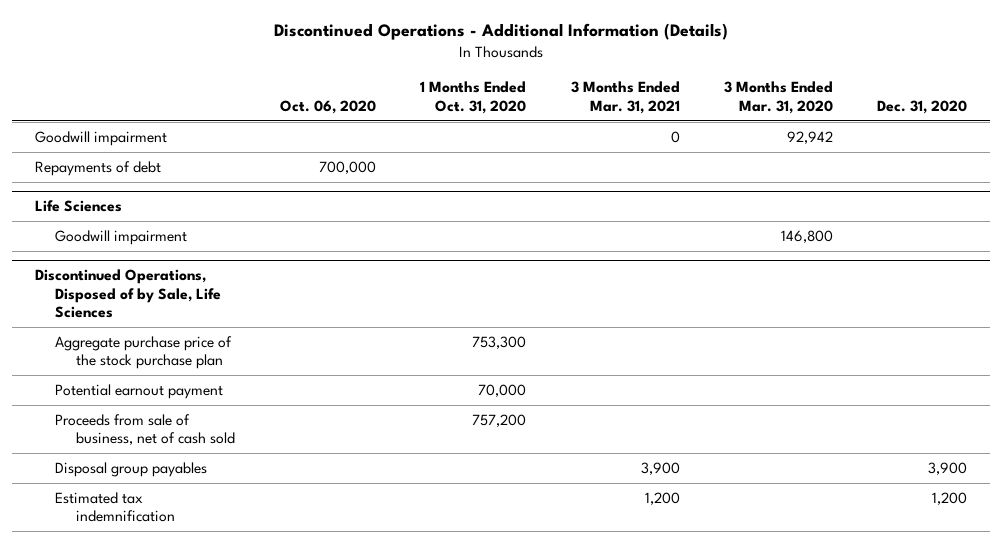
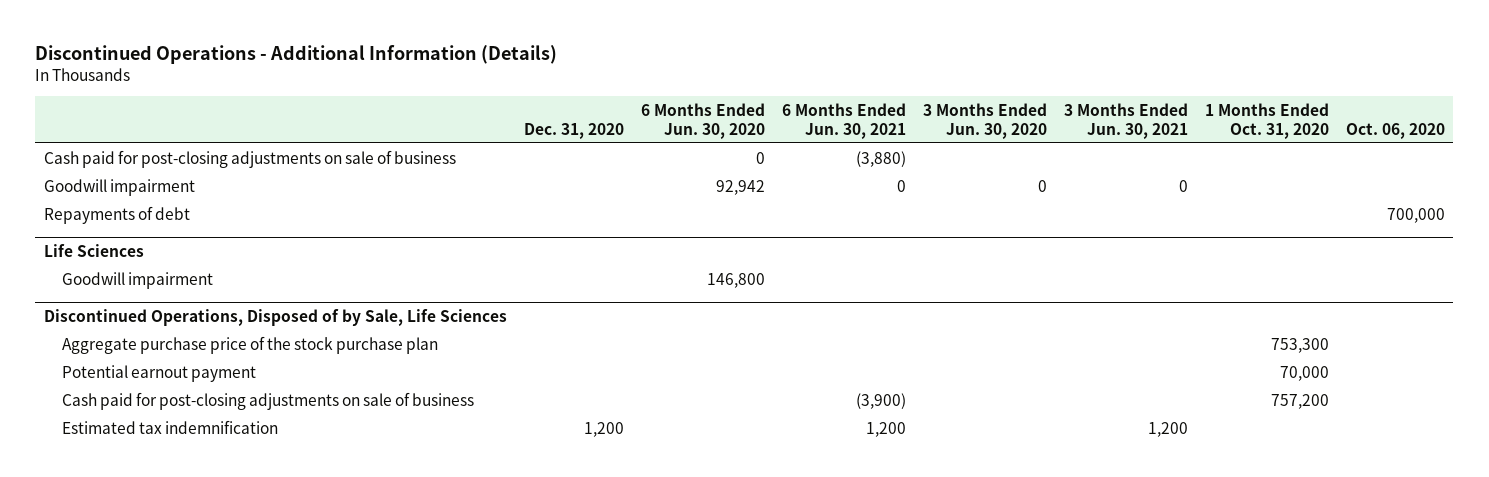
- | Oct. 06, 2020 | 1 Months Ended Oct. 31, 2020 | 3 Months Ended Mar. 31, 2021 | 3 Months Ended Mar. 31, 2020 | Dec. 31, 2020
+ | Dec. 31, 2020 | 6 Months Ended Jun. 30, 2020 | 6 Months Ended Jun. 30, 2021 | 3 Months Ended Jun. 30, 2020 | 3 Months Ended Jun. 30, 2021 | 1 Months Ended Oct. 31, 2020 | Oct. 06, 2020
+ Cash paid for post-closing adjustments on sale of business | | 0 | (3,880) | | | |
@ Discontinued Operations, Disposed of by Sale, Life Sciences
- Proceeds from sale of business, net of cash sold | | 757,200 | | |
- Disposal group payables | | | 3,900 | | 3,900
+ Cash paid for post-closing adjustments on sale of business | | | (3,900) | | | 757,200 |

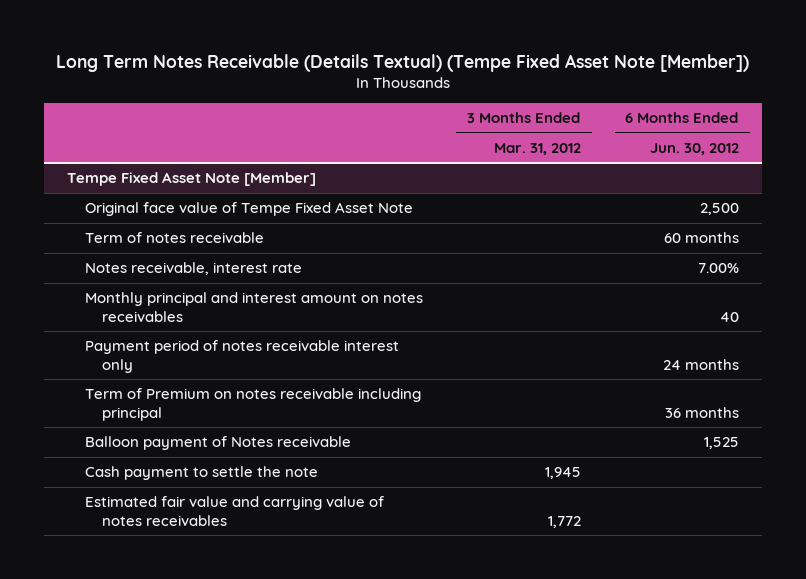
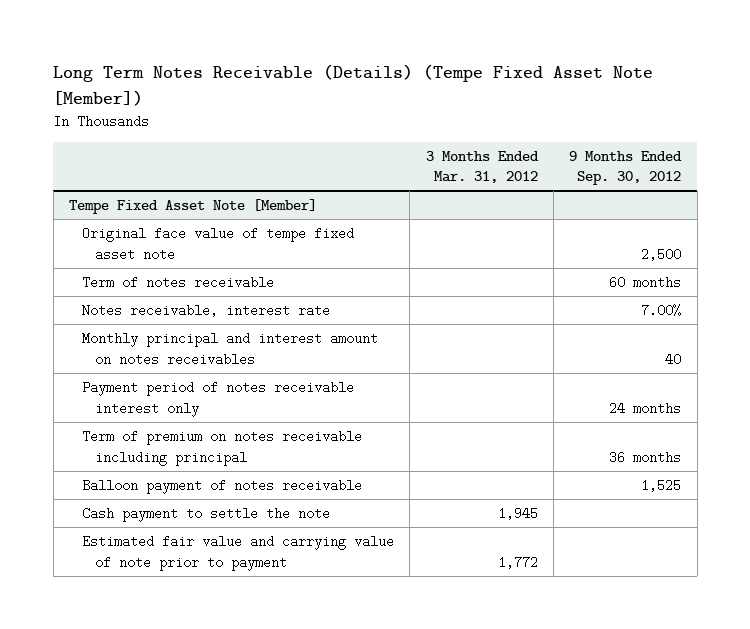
- Long Term Notes Receivable (Details Textual) (Tempe Fixed Asset Note [Member])
+ Long Term Notes Receivable (Details) (Tempe Fixed Asset Note [Member])
- | 3 Months Ended Mar. 31, 2012 | 6 Months Ended Jun. 30, 2012
+ | 3 Months Ended Mar. 31, 2012 | 9 Months Ended Sep. 30, 2012
@ Tempe Fixed Asset Note [Member]
- Original face value of Tempe Fixed Asset Note | | 2,500
+ Original face value of tempe fixed asset note | | 2,500
- Term of Premium on notes receivable including principal | | 36 months
- Balloon payment of Notes receivable | | 1,525
+ Term of premium on notes receivable including principal | | 36 months
+ Balloon payment of notes receivable | | 1,525
- Estimated fair value and carrying value of notes receivables | 1,772 |
+ Estimated fair value and carrying value of note prior to payment | 1,772 |

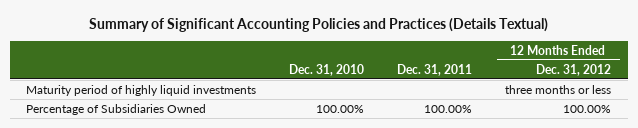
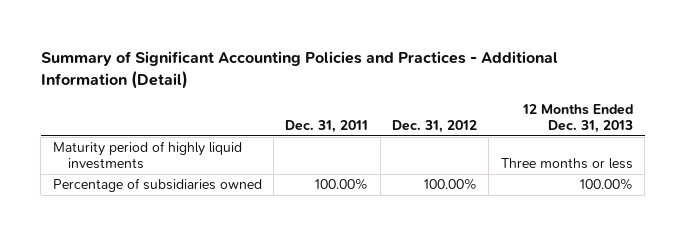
- Summary of Significant Accounting Policies and Practices (Details Textual)
+ Summary of Significant Accounting Policies and Practices - Additional Information (Detail)
- | Dec. 31, 2010 | Dec. 31, 2011 | 12 Months Ended Dec. 31, 2012
+ | Dec. 31, 2011 | Dec. 31, 2012 | 12 Months Ended Dec. 31, 2013
- Percentage of Subsidiaries Owned | 100.00% | 100.00% | 100.00%
+ Percentage of subsidiaries owned | 100.00% | 100.00% | 100.00%

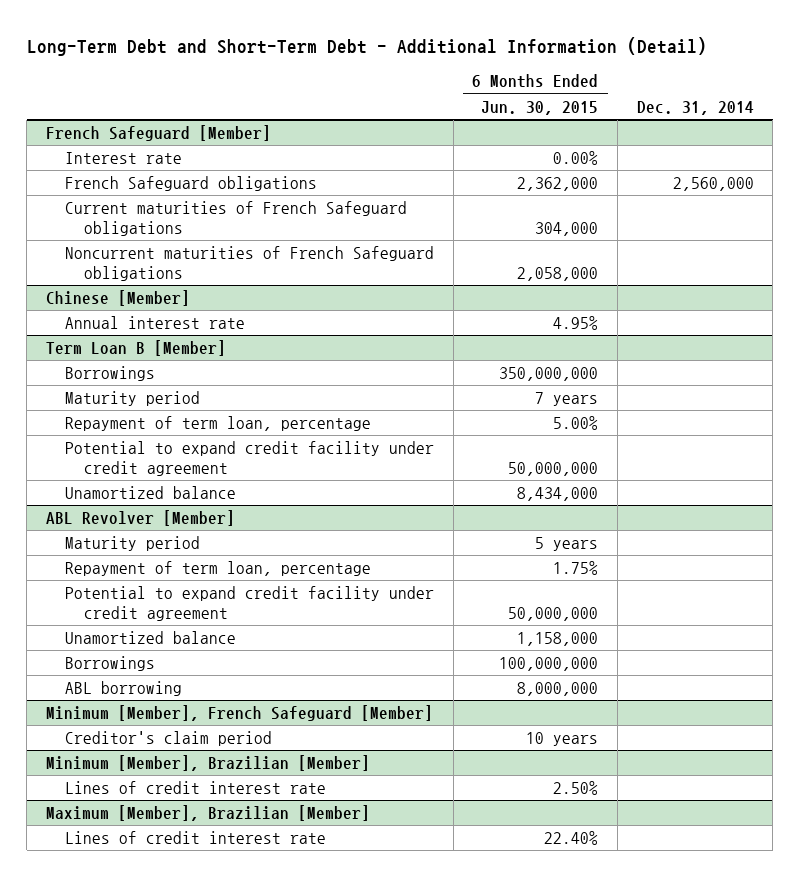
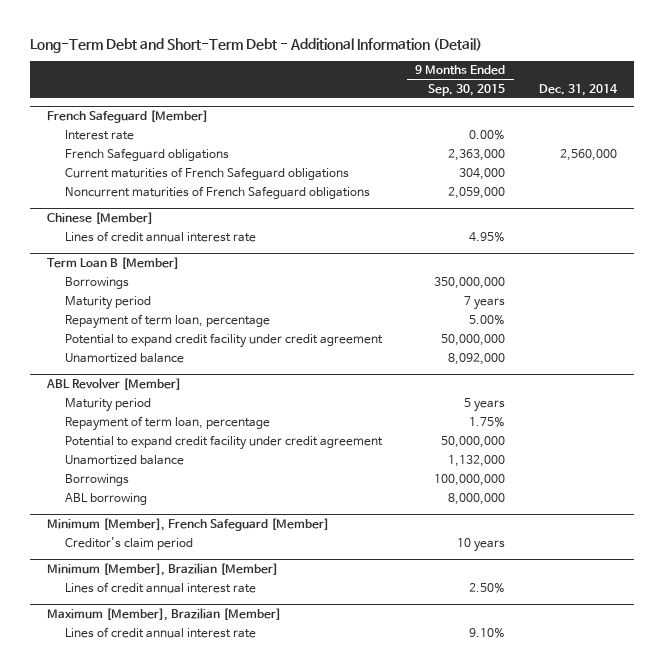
- | 6 Months Ended Jun. 30, 2015 | Dec. 31, 2014
+ | 9 Months Ended Sep. 30, 2015 | Dec. 31, 2014
@ Chinese [Member]
- Annual interest rate | 4.95% |
+ Lines of credit annual interest rate | 4.95% |
@ Minimum [Member], Brazilian [Member]
- Lines of credit interest rate | 2.50% |
+ Lines of credit annual interest rate | 2.50% |
@ Maximum [Member], Brazilian [Member]
- Lines of credit interest rate | 22.40% |
+ Lines of credit annual interest rate | 9.10% |

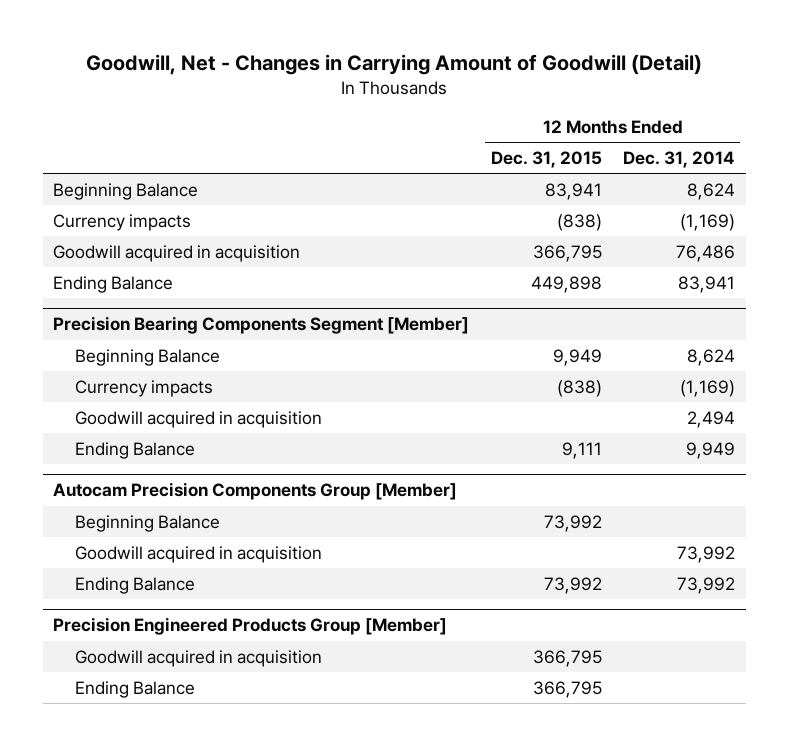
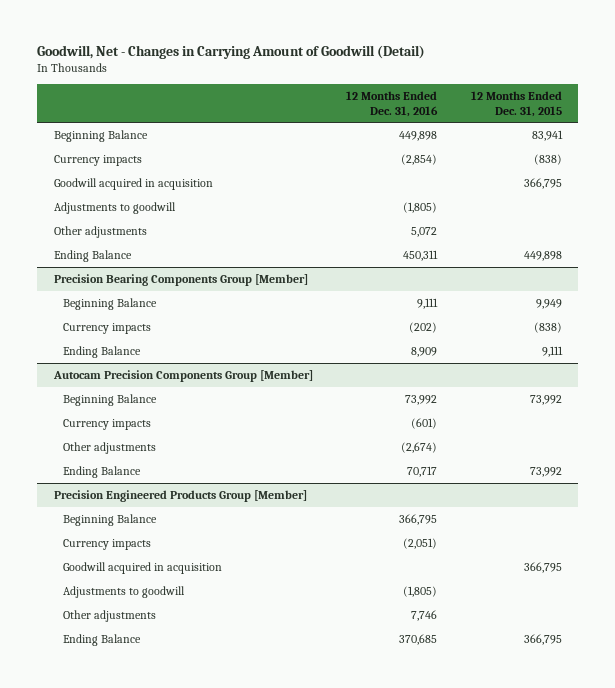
- | 12 Months Ended Dec. 31, 2015 | 12 Months Ended Dec. 31, 2014
+ | 12 Months Ended Dec. 31, 2016 | 12 Months Ended Dec. 31, 2015
+ Adjustments to goodwill | (1,805) |
+ Other adjustments | 5,072 |
- Precision Bearing Components Segment [Member]
+ Precision Bearing Components Group [Member]
- Goodwill acquired in acquisition | | 2,494
@ Autocam Precision Components Group [Member]
- Goodwill acquired in acquisition | | 73,992
+ Currency impacts | (601) |
+ Other adjustments | (2,674) |
@ Precision Engineered Products Group [Member]
+ Beginning Balance | 366,795 |
+ Currency impacts | (2,051) |
+ Adjustments to goodwill | (1,805) |
+ Other adjustments | 7,746 |

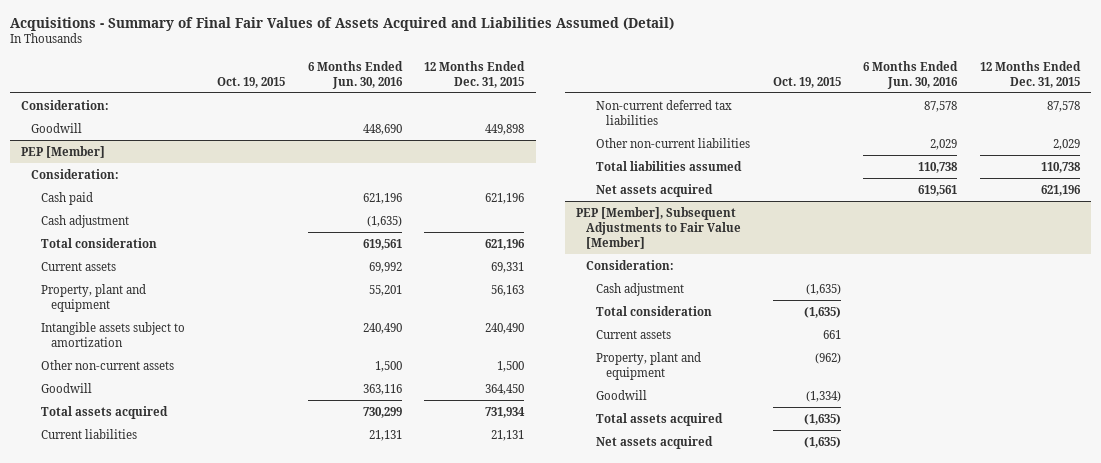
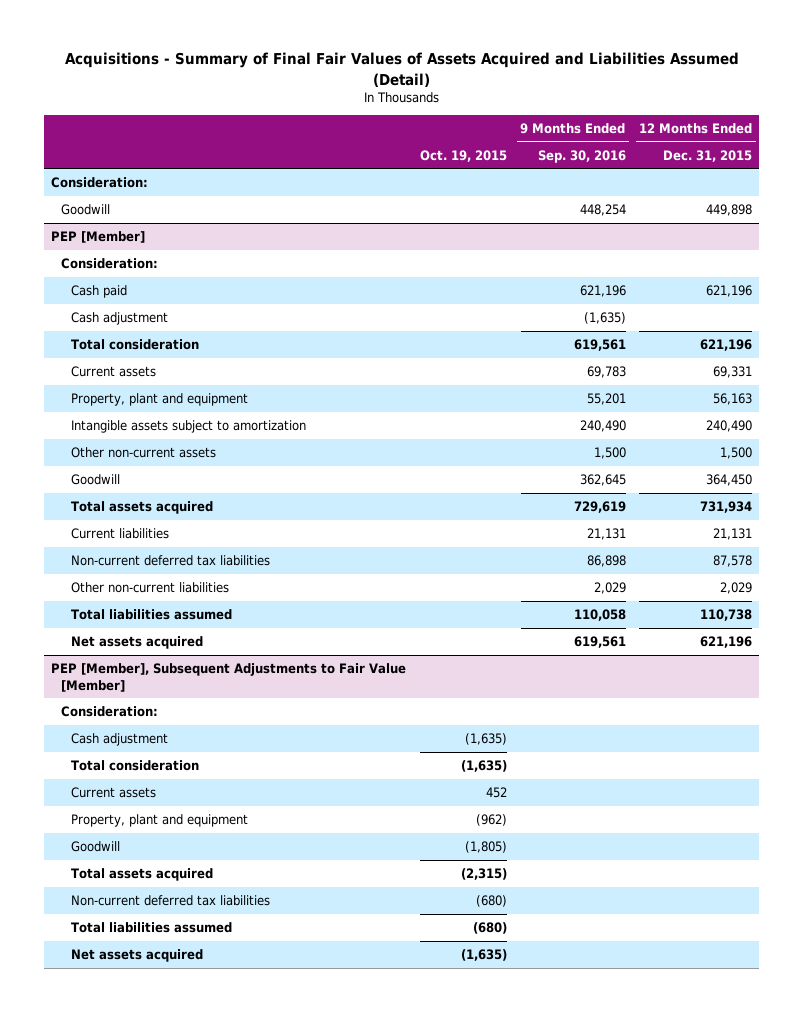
- | Oct. 19, 2015 | 6 Months Ended Jun. 30, 2016 | 12 Months Ended Dec. 31, 2015
+ | Oct. 19, 2015 | 9 Months Ended Sep. 30, 2016 | 12 Months Ended Dec. 31, 2015
@ PEP [Member], Subsequent Adjustments to Fair Value [Member]
- Current assets | 661 | |
+ Current assets | 452 | |
- Goodwill | (1,334) | |
- Total assets acquired | (1,635) | |
+ Goodwill | (1,805) | |
+ Total assets acquired | (2,315) | |
+ Non-current deferred tax liabilities | (680) | |
+ Total liabilities assumed | (680) | |

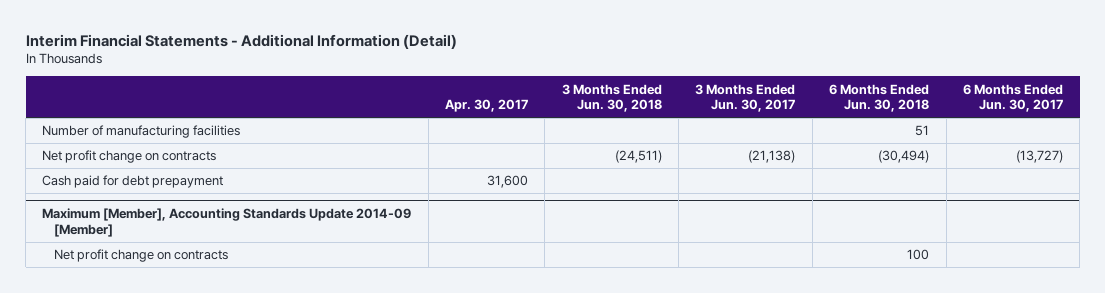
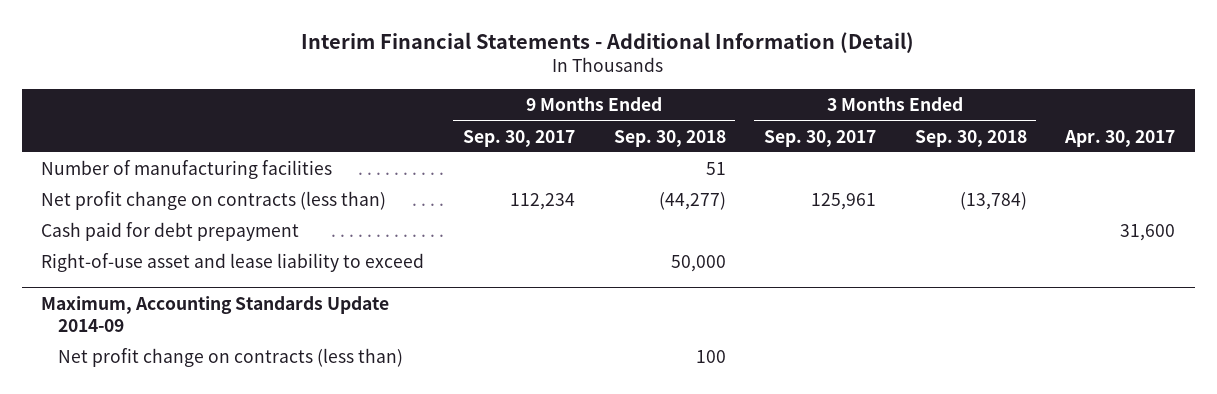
- | Apr. 30, 2017 | 3 Months Ended Jun. 30, 2018 | 3 Months Ended Jun. 30, 2017 | 6 Months Ended Jun. 30, 2018 | 6 Months Ended Jun. 30, 2017
+ | 9 Months Ended Sep. 30, 2017 | 9 Months Ended Sep. 30, 2018 | 3 Months Ended Sep. 30, 2017 | 3 Months Ended Sep. 30, 2018 | Apr. 30, 2017
- Net profit change on contracts | | (24,511) | (21,138) | (30,494) | (13,727)
+ Net profit change on contracts (less than) | 112,234 | (44,277) | 125,961 | (13,784) |
- Maximum [Member], Accounting Standards Update 2014-09 [Member]
- Net profit change on contracts | | | | 100 |
+ Right-of-use asset and lease liability to exceed | | 50,000 | | |
+ Maximum, Accounting Standards Update 2014-09
+ Net profit change on contracts (less than) | | 100 | | |

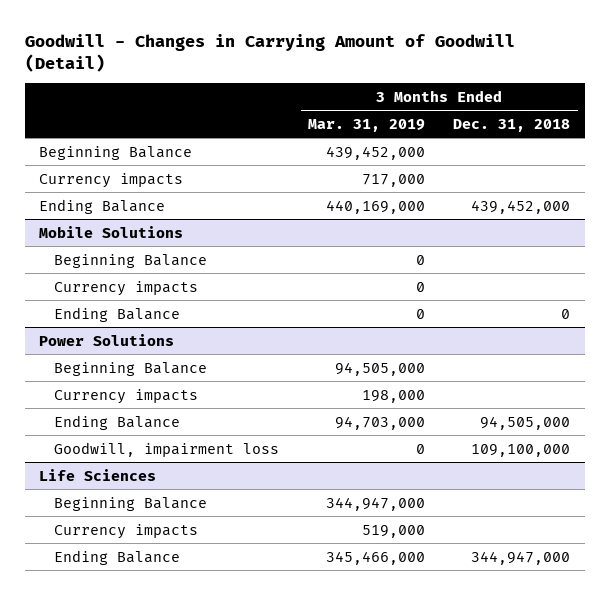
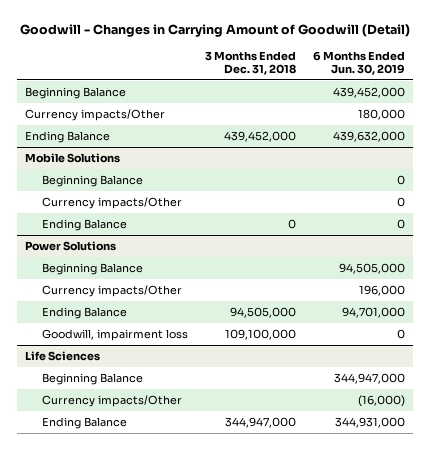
- | 3 Months Ended Mar. 31, 2019 | 3 Months Ended Dec. 31, 2018
+ | 3 Months Ended Dec. 31, 2018 | 6 Months Ended Jun. 30, 2019
- Currency impacts | 717,000 |
+ Currency impacts/Other | | 180,000
@ Mobile Solutions
- Currency impacts | 0 |
+ Currency impacts/Other | | 0
@ Power Solutions
- Currency impacts | 198,000 |
+ Currency impacts/Other | | 196,000
@ Life Sciences
- Currency impacts | 519,000 |
+ Currency impacts/Other | | (16,000)

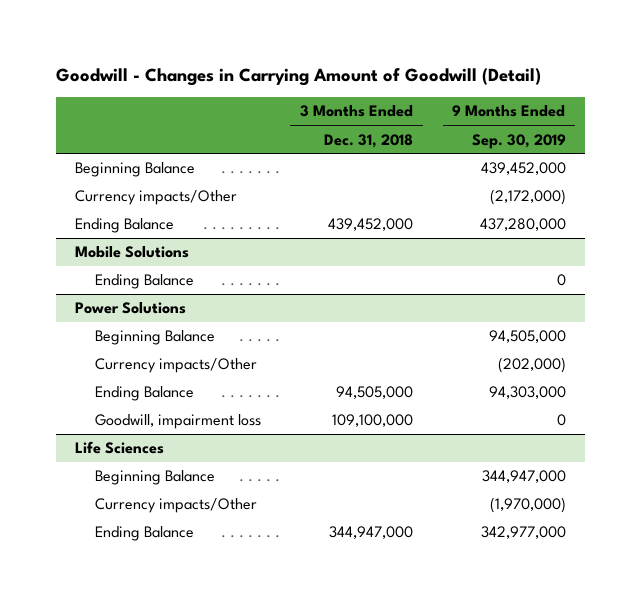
- | 3 Months Ended Dec. 31, 2018 | 6 Months Ended Jun. 30, 2019
+ | 3 Months Ended Dec. 31, 2018 | 9 Months Ended Sep. 30, 2019
@ Mobile Solutions
- Beginning Balance | | 0
- Currency impacts/Other | | 0
- Ending Balance | 0 | 0
+ Ending Balance | | 0

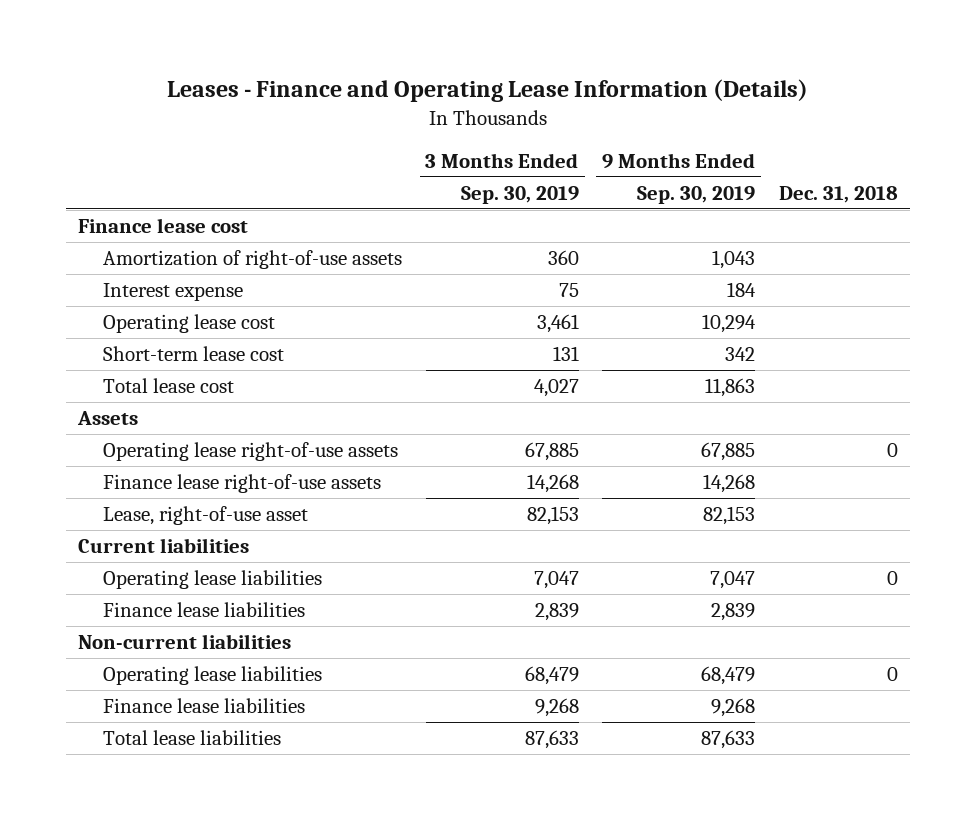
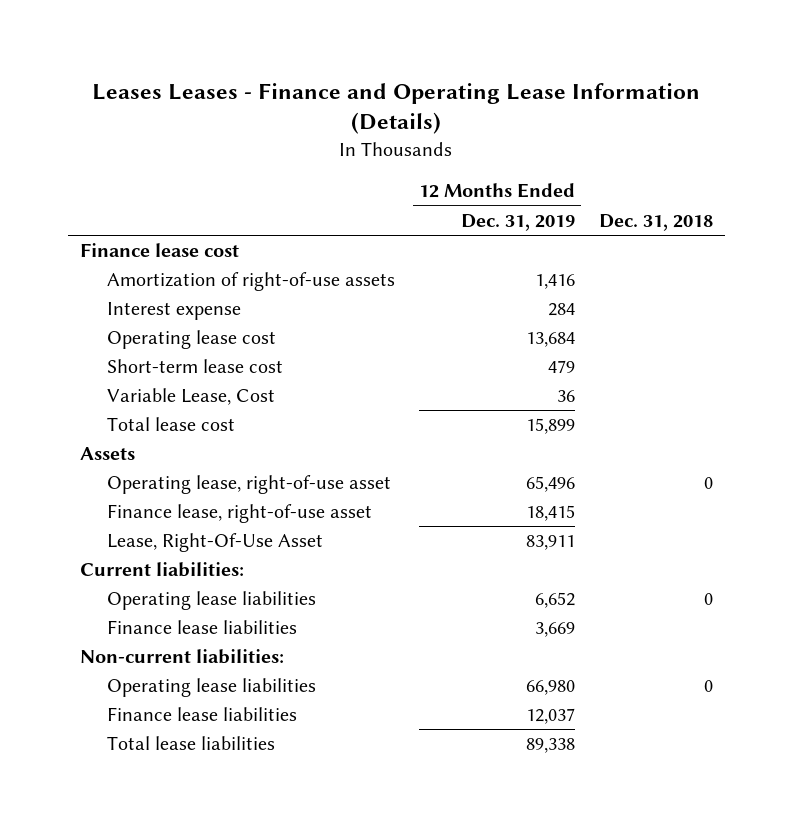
- Leases - Finance and Operating Lease Information (Details)
+ Leases Leases - Finance and Operating Lease Information (Details)
- | 3 Months Ended Sep. 30, 2019 | 9 Months Ended Sep. 30, 2019 | Dec. 31, 2018
+ | 12 Months Ended Dec. 31, 2019 | Dec. 31, 2018
+ Variable Lease, Cost | 36 |
- Operating lease right-of-use assets | 67,885 | 67,885 | 0
- Finance lease right-of-use assets | 14,268 | 14,268 |
- Lease, right-of-use asset | 82,153 | 82,153 |
- Current liabilities
+ Operating lease, right-of-use asset | 65,496 | 0
+ Finance lease, right-of-use asset | 18,415 |
+ Lease, Right-Of-Use Asset | 83,911 |
+ Current liabilities:
- Non-current liabilities
+ Non-current liabilities:

